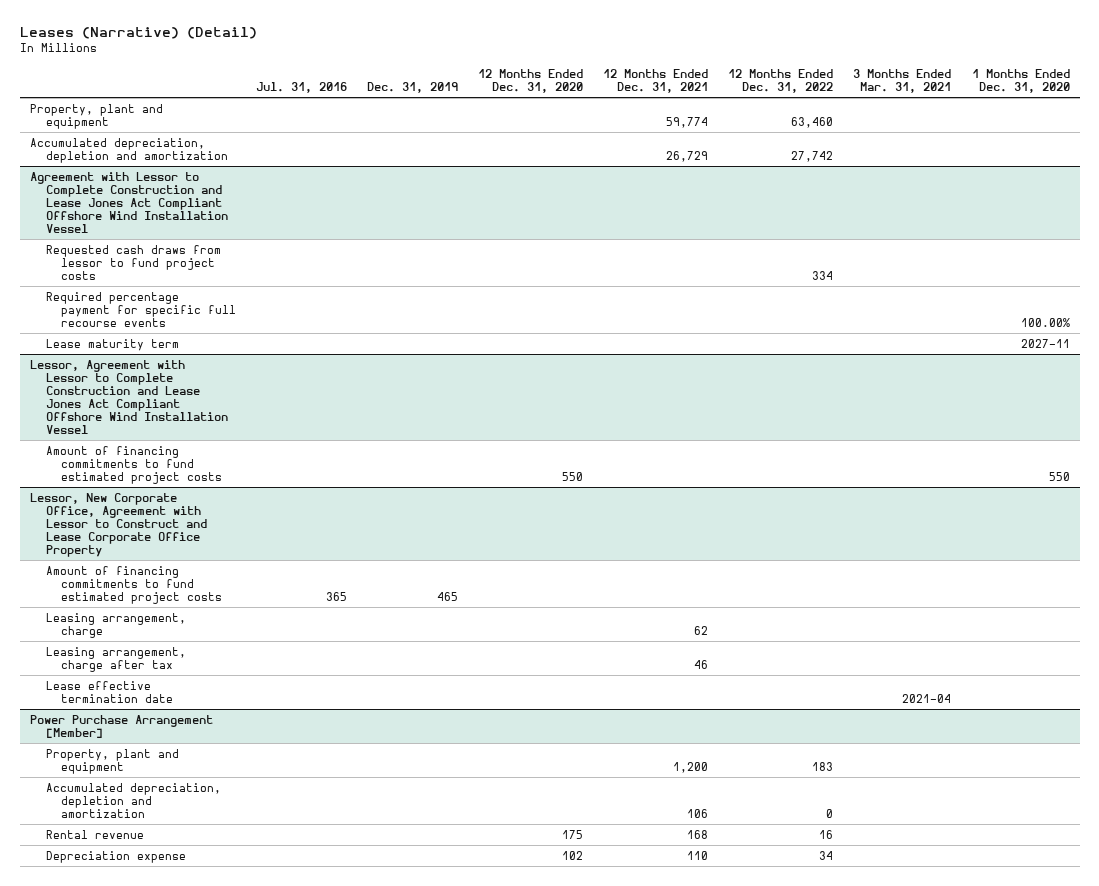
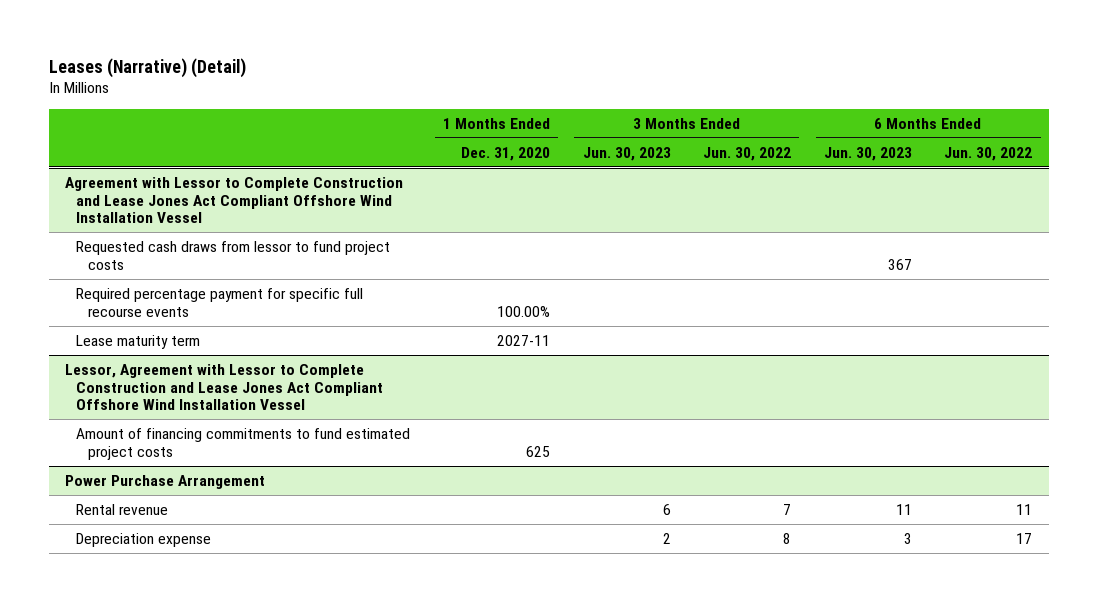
- | Jul. 31, 2016 | Dec. 31, 2019 | 12 Months Ended Dec. 31, 2020 | 12 Months Ended Dec. 31, 2021 | 12 Months Ended Dec. 31, 2022 | 3 Months Ended Mar. 31, 2021 | 1 Months Ended Dec. 31, 2020
+ | 1 Months Ended Dec. 31, 2020 | 3 Months Ended Jun. 30, 2023 | 3 Months Ended Jun. 30, 2022 | 6 Months Ended Jun. 30, 2023 | 6 Months Ended Jun. 30, 2022
- Property, plant and equipment | | | | 59,774 | 63,460 | |
- Accumulated depreciation, depletion and amortization | | | | 26,729 | 27,742 | |
@ Lessor, Agreement with Lessor to Complete Construction and Lease Jones Act Compliant Offshore Wind Installation Vessel
- Amount of financing commitments to fund estimated project costs | | | 550 | | | | 550
- Lessor, New Corporate Office, Agreement with Lessor to Construct and Lease Corporate Office Property
- Amount of financing commitments to fund estimated project costs | 365 | 465 | | | | |
- Leasing arrangement, charge | | | | 62 | | |
- Leasing arrangement, charge after tax | | | | 46 | | |
- Lease effective termination date | | | | | | 2021-04 |
- Power Purchase Arrangement [Member]
- Property, plant and equipment | | | | 1,200 | 183 | |
- Accumulated depreciation, depletion and amortization | | | | 106 | 0 | |
@ Lessor, Agreement with Lessor to Complete Construction and Lease Jones Act Compliant Offshore Wind Installation Vessel
+ Amount of financing commitments to fund estimated project costs | 625 | | | |
+ Power Purchase Arrangement

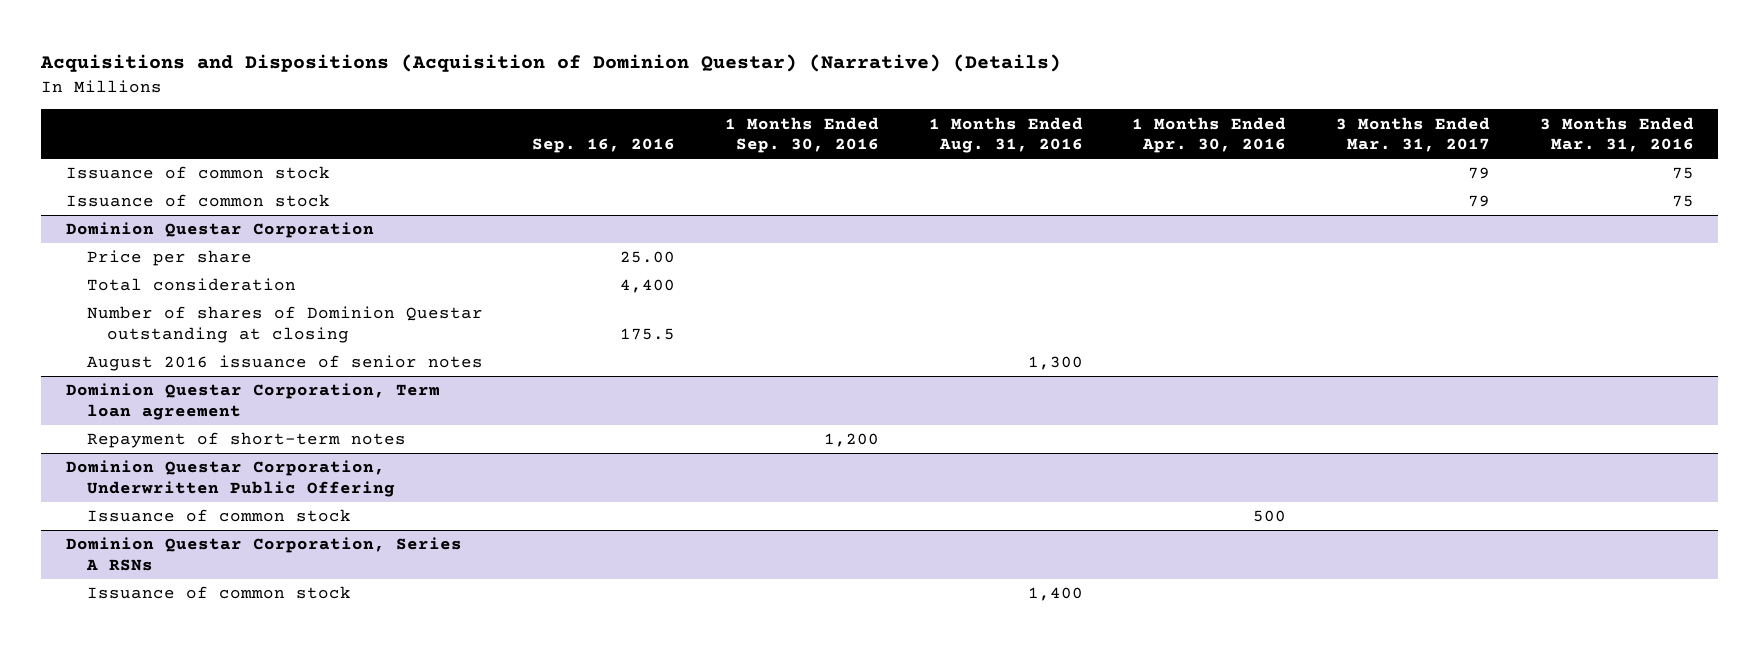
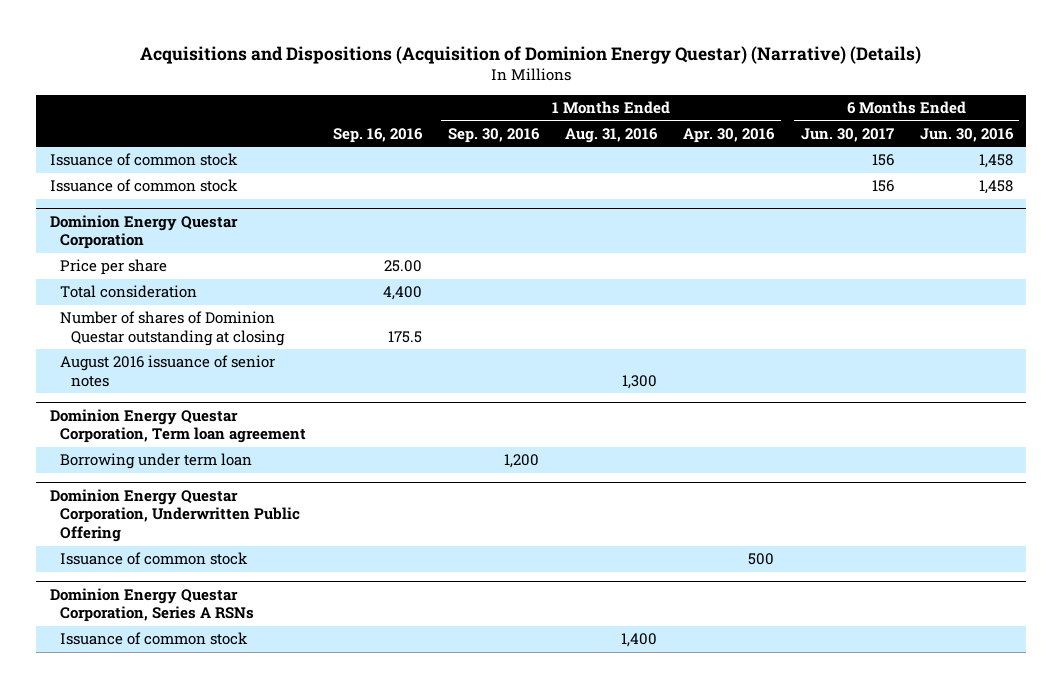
- Acquisitions and Dispositions (Acquisition of Dominion Questar) (Narrative) (Details)
+ Acquisitions and Dispositions (Acquisition of Dominion Energy Questar) (Narrative) (Details)
- | Sep. 16, 2016 | 1 Months Ended Sep. 30, 2016 | 1 Months Ended Aug. 31, 2016 | 1 Months Ended Apr. 30, 2016 | 3 Months Ended Mar. 31, 2017 | 3 Months Ended Mar. 31, 2016
+ | Sep. 16, 2016 | 1 Months Ended Sep. 30, 2016 | 1 Months Ended Aug. 31, 2016 | 1 Months Ended Apr. 30, 2016 | 6 Months Ended Jun. 30, 2017 | 6 Months Ended Jun. 30, 2016
- Dominion Questar Corporation
+ Dominion Energy Questar Corporation
- Dominion Questar Corporation, Term loan agreement
- Repayment of short-term notes | | 1,200 | | | |
- Dominion Questar Corporation, Underwritten Public Offering
+ Dominion Energy Questar Corporation, Term loan agreement
+ Borrowing under term loan | | 1,200 | | | |
+ Dominion Energy Questar Corporation, Underwritten Public Offering
- Dominion Questar Corporation, Series A RSNs
+ Dominion Energy Questar Corporation, Series A RSNs

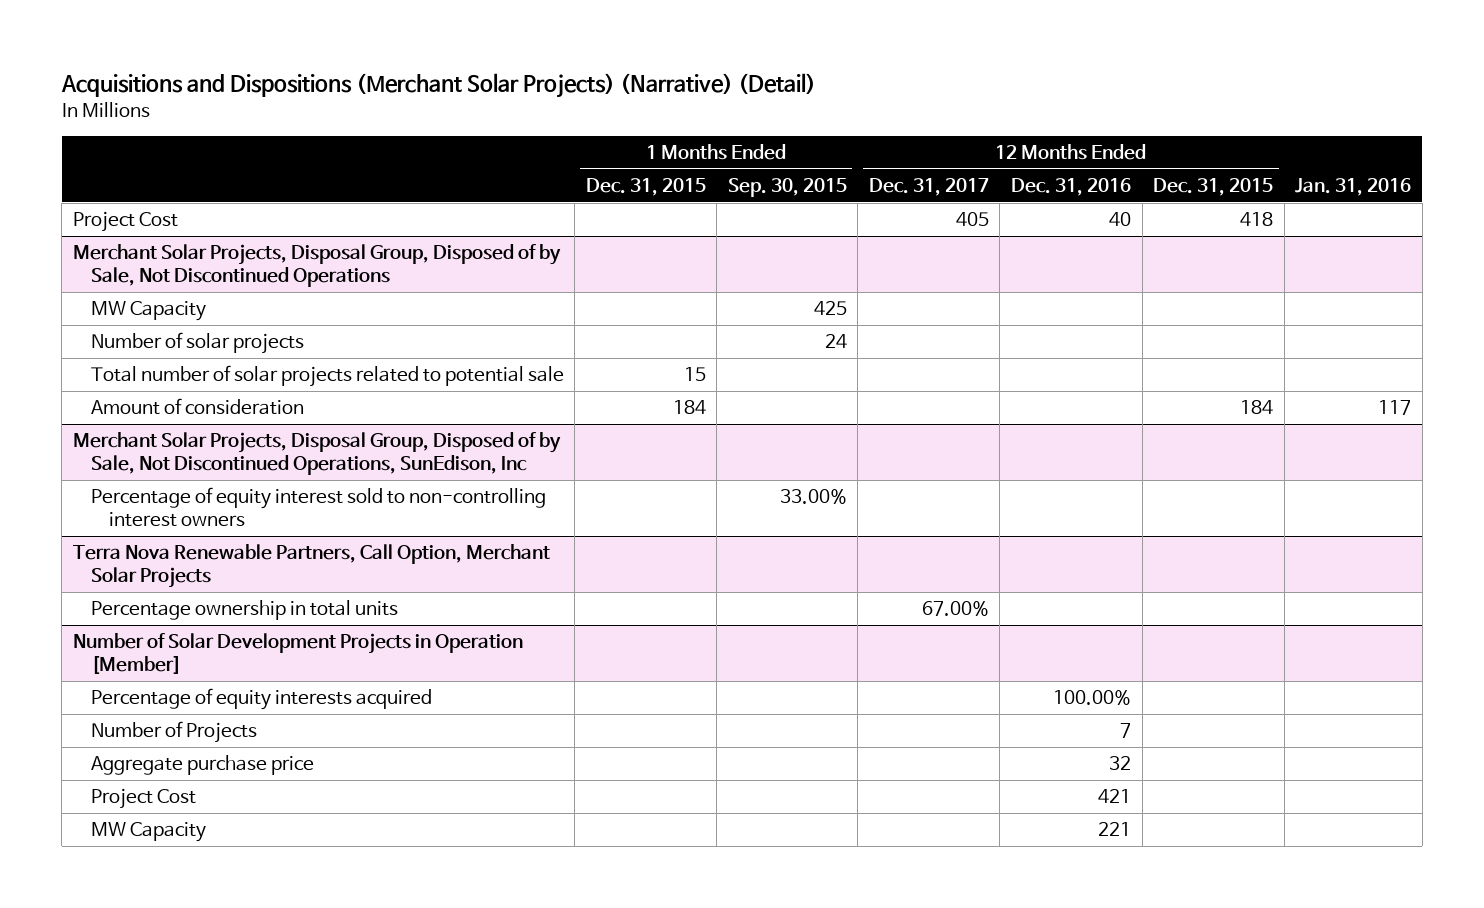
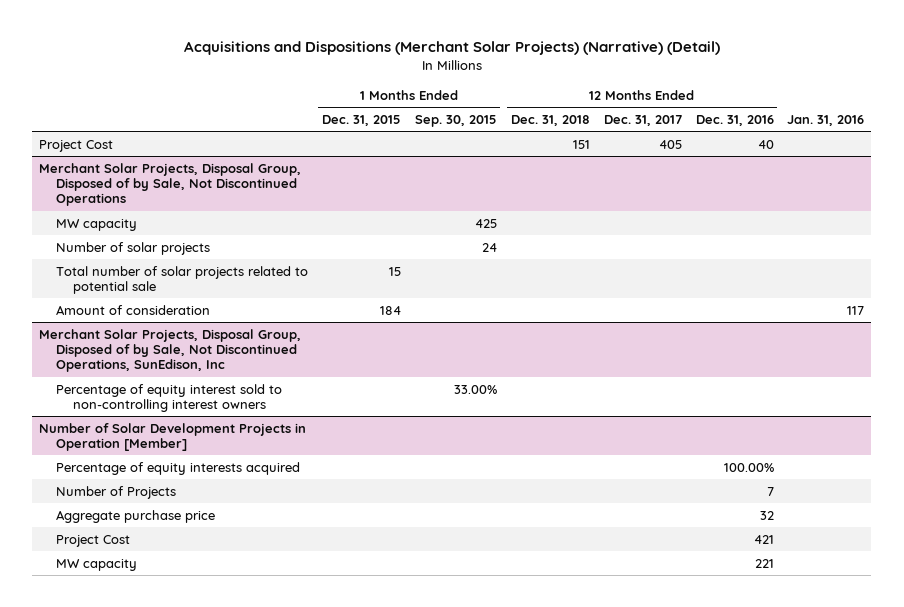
- | 1 Months Ended Dec. 31, 2015 | 1 Months Ended Sep. 30, 2015 | 12 Months Ended Dec. 31, 2017 | 12 Months Ended Dec. 31, 2016 | 12 Months Ended Dec. 31, 2015 | Jan. 31, 2016
+ | 1 Months Ended Dec. 31, 2015 | 1 Months Ended Sep. 30, 2015 | 12 Months Ended Dec. 31, 2018 | 12 Months Ended Dec. 31, 2017 | 12 Months Ended Dec. 31, 2016 | Jan. 31, 2016
@ Merchant Solar Projects, Disposal Group, Disposed of by Sale, Not Discontinued Operations
- MW Capacity | | 425 | | | |
+ MW capacity | | 425 | | | |
- Terra Nova Renewable Partners, Call Option, Merchant Solar Projects
- Percentage ownership in total units | | | 67.00% | | |
@ Number of Solar Development Projects in Operation [Member]
- MW Capacity | | | | 221 | |
+ MW capacity | | | | | 221 |

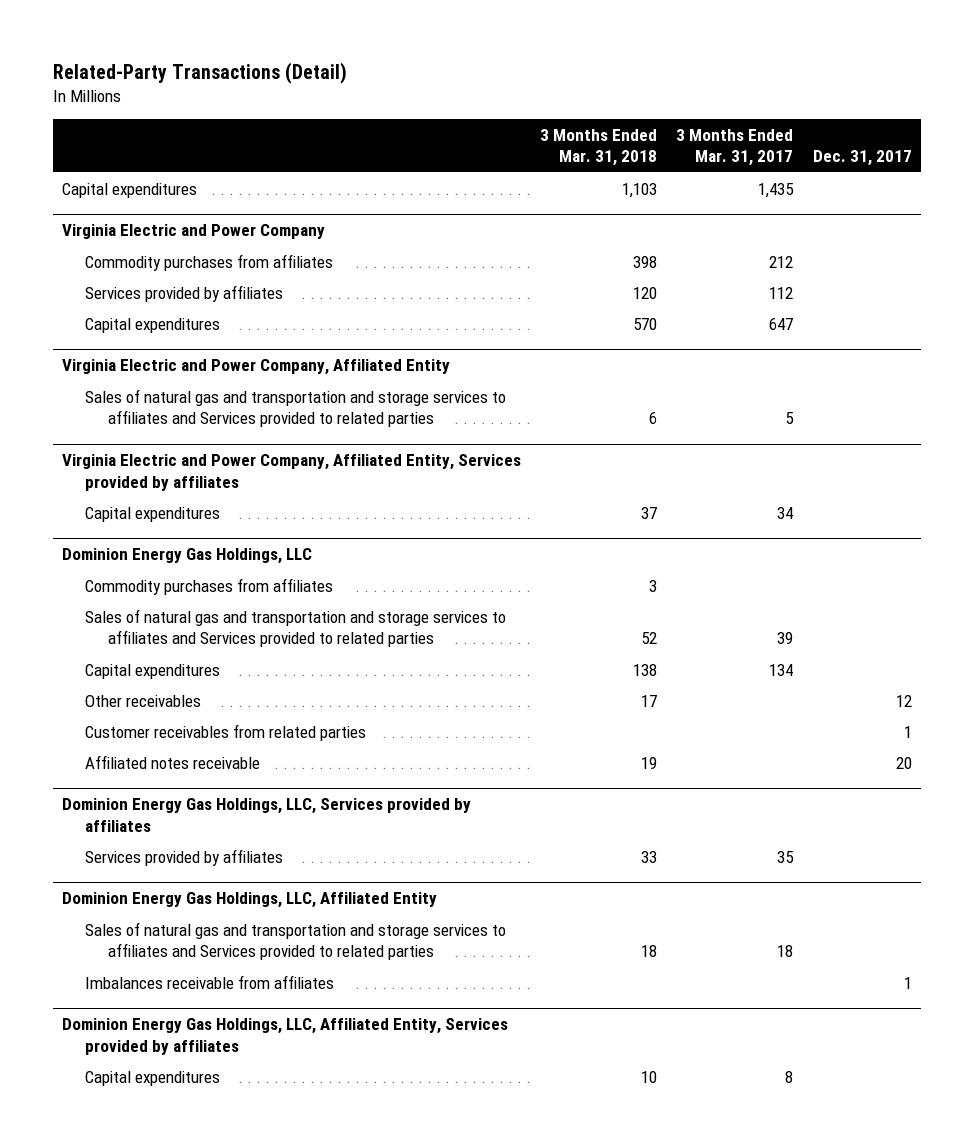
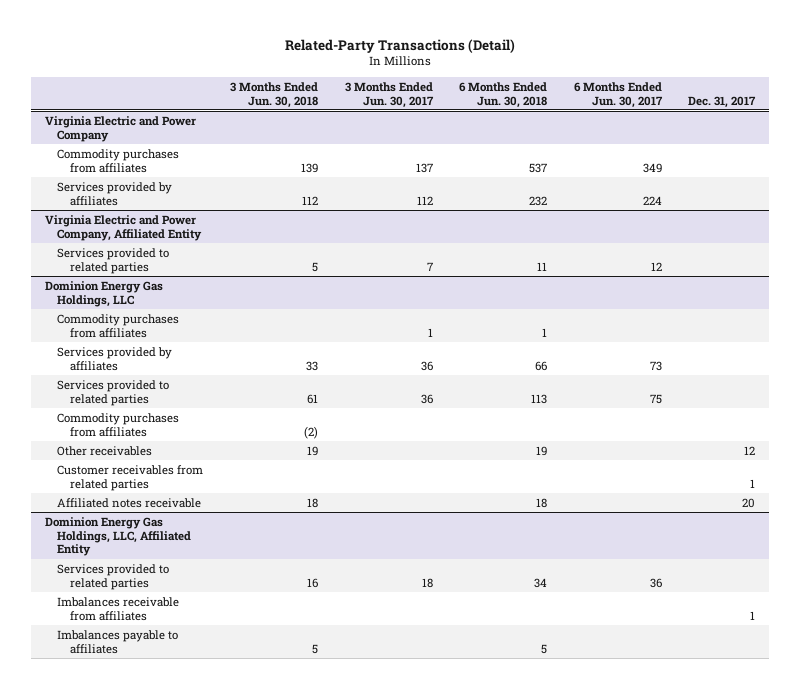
- | 3 Months Ended Mar. 31, 2018 | 3 Months Ended Mar. 31, 2017 | Dec. 31, 2017
+ | 3 Months Ended Jun. 30, 2018 | 3 Months Ended Jun. 30, 2017 | 6 Months Ended Jun. 30, 2018 | 6 Months Ended Jun. 30, 2017 | Dec. 31, 2017
- Capital expenditures | 1,103 | 1,435 |
@ Virginia Electric and Power Company
- Capital expenditures | 570 | 647 |
@ Virginia Electric and Power Company, Affiliated Entity
- Sales of natural gas and transportation and storage services to affiliates and Services provided to related parties | 6 | 5 |
- Virginia Electric and Power Company, Affiliated Entity, Services provided by affiliates
- Capital expenditures | 37 | 34 |
@ Virginia Electric and Power Company, Affiliated Entity
+ Services provided to related parties | 5 | 7 | 11 | 12 |
@ Dominion Energy Gas Holdings, LLC
- Sales of natural gas and transportation and storage services to affiliates and Services provided to related parties | 52 | 39 |
- Capital expenditures | 138 | 134 |
+ Services provided by affiliates | 33 | 36 | 66 | 73 |
+ Services provided to related parties | 61 | 36 | 113 | 75 |
+ Commodity purchases from affiliates | (2) | | | |
- Dominion Energy Gas Holdings, LLC, Services provided by affiliates
- Services provided by affiliates | 33 | 35 |
@ Dominion Energy Gas Holdings, LLC, Affiliated Entity
- Sales of natural gas and transportation and storage services to affiliates and Services provided to related parties | 18 | 18 |
+ Services provided to related parties | 16 | 18 | 34 | 36 |
- Dominion Energy Gas Holdings, LLC, Affiliated Entity, Services provided by affiliates
- Capital expenditures | 10 | 8 |
@ Dominion Energy Gas Holdings, LLC, Affiliated Entity
+ Imbalances payable to affiliates | 5 | | 5 | |

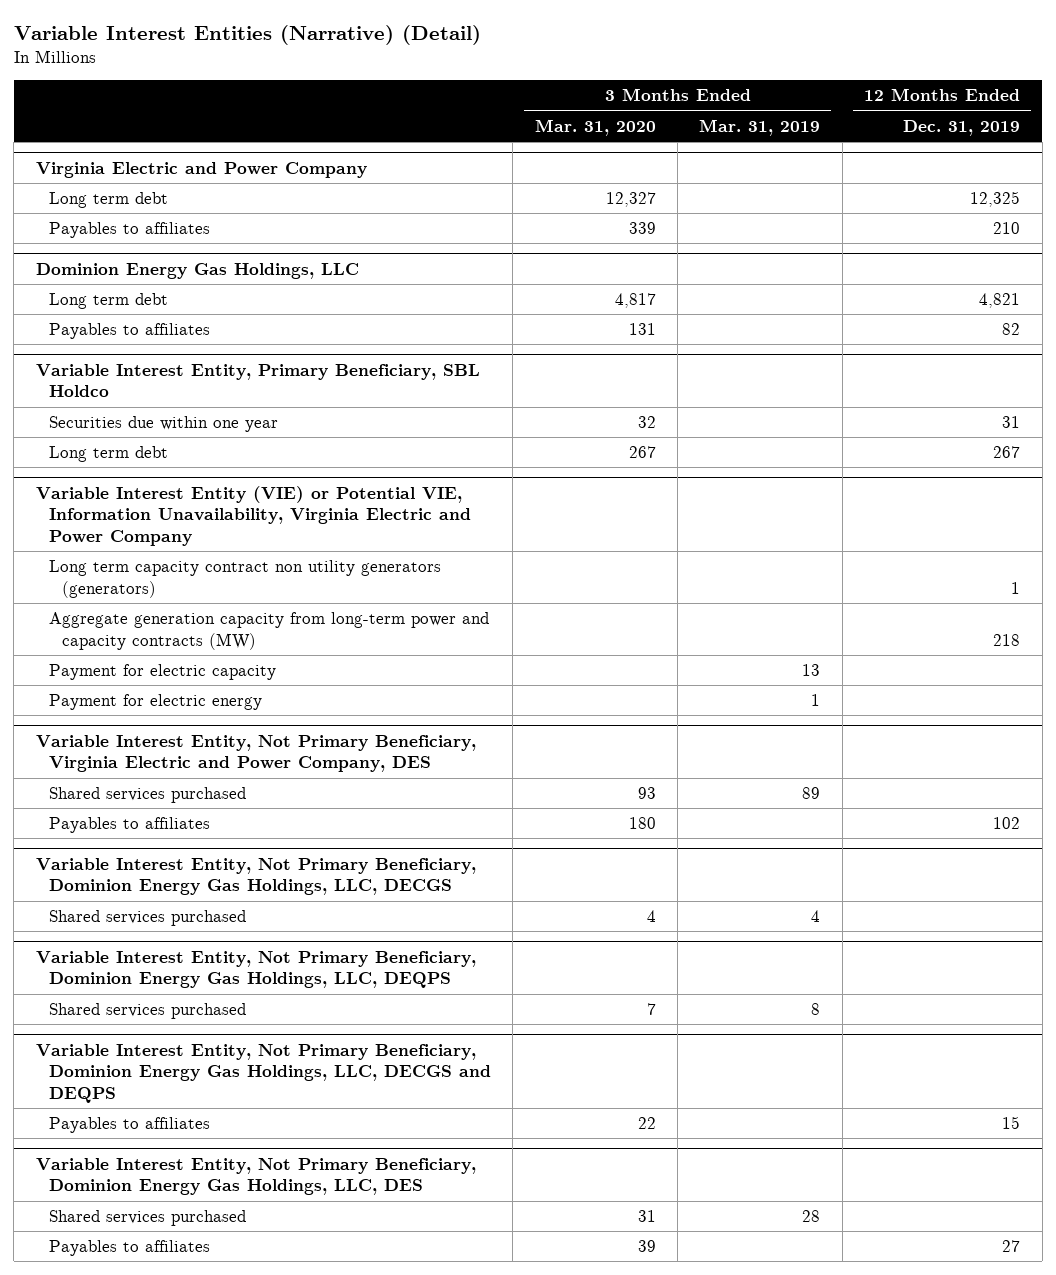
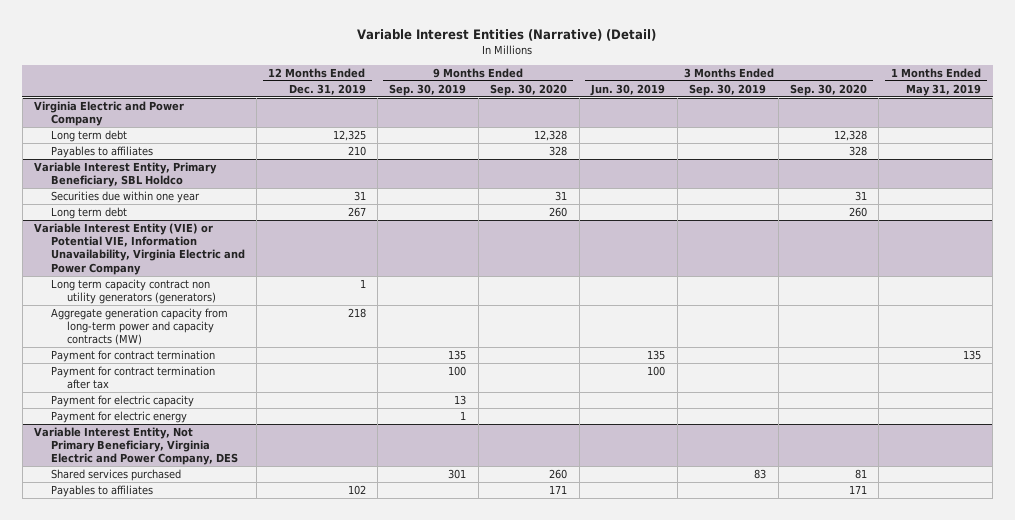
- | 3 Months Ended Mar. 31, 2020 | 3 Months Ended Mar. 31, 2019 | 12 Months Ended Dec. 31, 2019
+ | 12 Months Ended Dec. 31, 2019 | 9 Months Ended Sep. 30, 2019 | 9 Months Ended Sep. 30, 2020 | 3 Months Ended Jun. 30, 2019 | 3 Months Ended Sep. 30, 2019 | 3 Months Ended Sep. 30, 2020 | 1 Months Ended May 31, 2019
- Dominion Energy Gas Holdings, LLC
- Long term debt | 4,817 | | 4,821
- Payables to affiliates | 131 | | 82
@ Variable Interest Entity (VIE) or Potential VIE, Information Unavailability, Virginia Electric and Power Company
+ Payment for contract termination | | 135 | | 135 | | | 135
+ Payment for contract termination after tax | | 100 | | 100 | | |
- Variable Interest Entity, Not Primary Beneficiary, Dominion Energy Gas Holdings, LLC, DECGS
- Shared services purchased | 4 | 4 |
- Variable Interest Entity, Not Primary Beneficiary, Dominion Energy Gas Holdings, LLC, DEQPS
- Shared services purchased | 7 | 8 |
- Variable Interest Entity, Not Primary Beneficiary, Dominion Energy Gas Holdings, LLC, DECGS and DEQPS
- Payables to affiliates | 22 | | 15
- Variable Interest Entity, Not Primary Beneficiary, Dominion Energy Gas Holdings, LLC, DES
- Shared services purchased | 31 | 28 |
- Payables to affiliates | 39 | | 27

